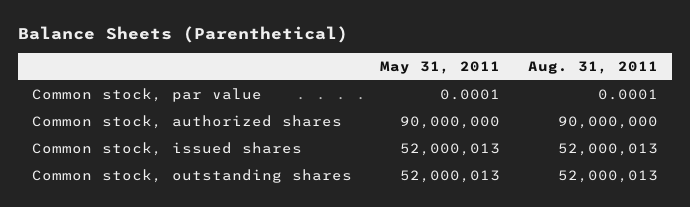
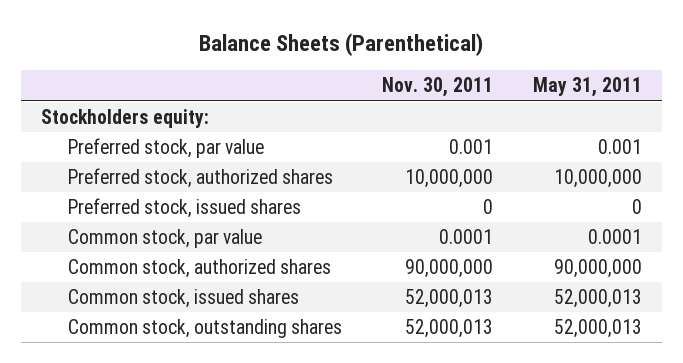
- | May 31, 2011 | Aug. 31, 2011
+ | Nov. 30, 2011 | May 31, 2011
+ Stockholders equity:
+ Preferred stock, par value | 0.001 | 0.001
+ Preferred stock, authorized shares | 10,000,000 | 10,000,000
+ Preferred stock, issued shares | 0 | 0

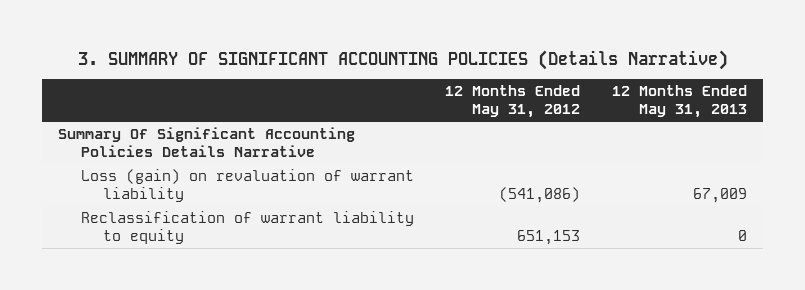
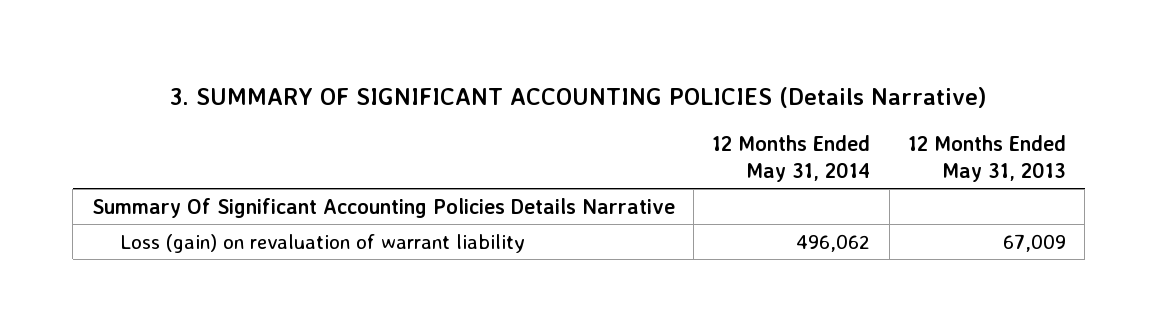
- | 12 Months Ended May 31, 2012 | 12 Months Ended May 31, 2013
+ | 12 Months Ended May 31, 2014 | 12 Months Ended May 31, 2013
- Reclassification of warrant liability to equity | 651,153 | 0

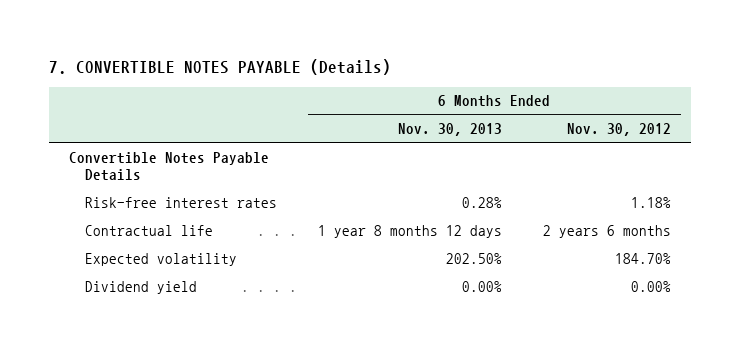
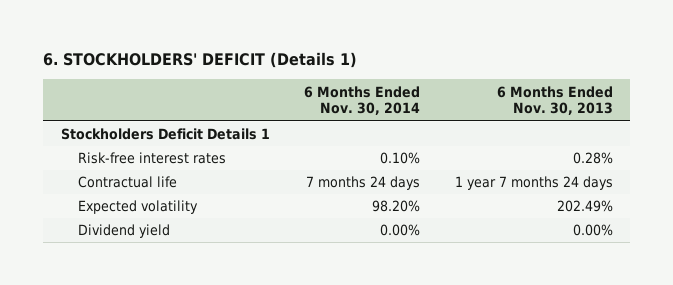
- 7. CONVERTIBLE NOTES PAYABLE (Details)
+ 6. STOCKHOLDERS' DEFICIT (Details 1)
- | 6 Months Ended Nov. 30, 2013 | 6 Months Ended Nov. 30, 2012
+ | 6 Months Ended Nov. 30, 2014 | 6 Months Ended Nov. 30, 2013
- Convertible Notes Payable Details
+ Stockholders Deficit Details 1
- Contractual life | 1 year 8 months 12 days | 2 years 6 months
- Expected volatility | 202.50% | 184.70%
+ Contractual life | 7 months 24 days | 1 year 7 months 24 days
+ Expected volatility | 98.20% | 202.49%

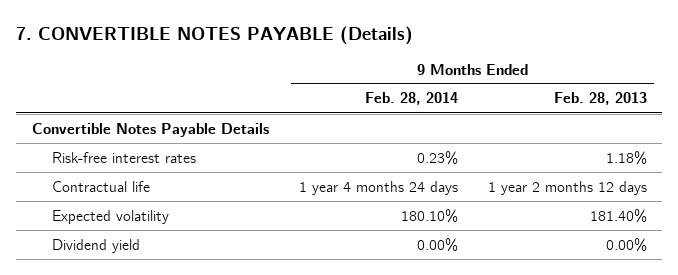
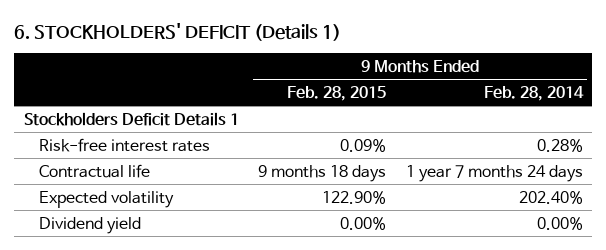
- 7. CONVERTIBLE NOTES PAYABLE (Details)
+ 6. STOCKHOLDERS' DEFICIT (Details 1)
- | 9 Months Ended Feb. 28, 2014 | 9 Months Ended Feb. 28, 2013
+ | 9 Months Ended Feb. 28, 2015 | 9 Months Ended Feb. 28, 2014
- Convertible Notes Payable Details
- Risk-free interest rates | 0.23% | 1.18%
- Contractual life | 1 year 4 months 24 days | 1 year 2 months 12 days
- Expected volatility | 180.10% | 181.40%
+ Stockholders Deficit Details 1
+ Risk-free interest rates | 0.09% | 0.28%
+ Contractual life | 9 months 18 days | 1 year 7 months 24 days
+ Expected volatility | 122.90% | 202.40%

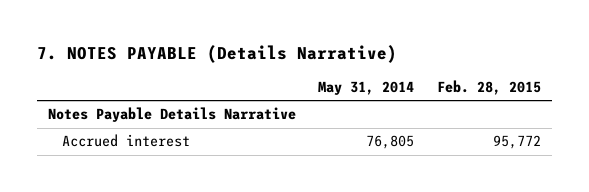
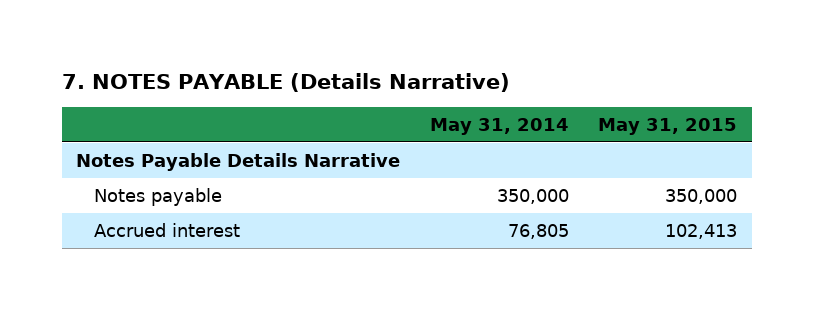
- | May 31, 2014 | Feb. 28, 2015
+ | May 31, 2014 | May 31, 2015
+ Notes payable | 350,000 | 350,000

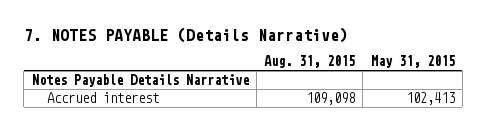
- | May 31, 2014 | May 31, 2015
+ | Aug. 31, 2015 | May 31, 2015
- Notes payable | 350,000 | 350,000

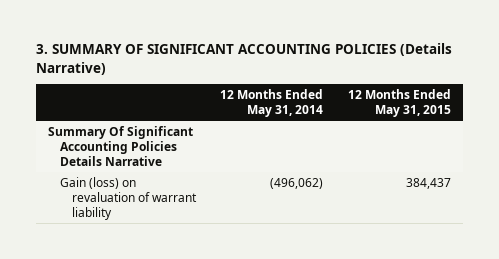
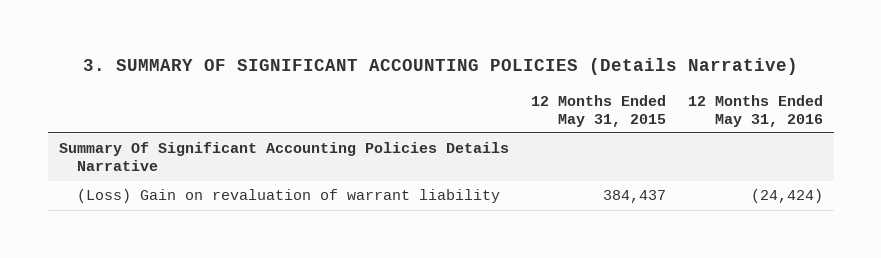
- | 12 Months Ended May 31, 2014 | 12 Months Ended May 31, 2015
+ | 12 Months Ended May 31, 2015 | 12 Months Ended May 31, 2016
- Gain (loss) on revaluation of warrant liability | (496,062) | 384,437
+ (Loss) Gain on revaluation of warrant liability | 384,437 | (24,424)

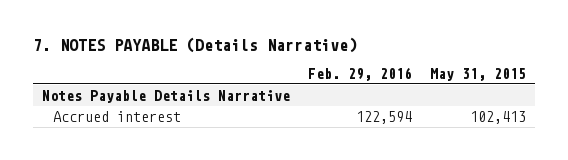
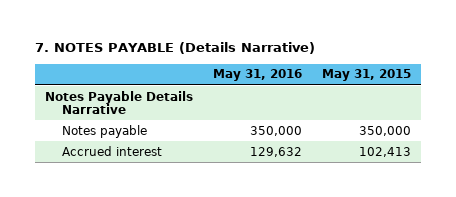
- | Feb. 29, 2016 | May 31, 2015
+ | May 31, 2016 | May 31, 2015
+ Notes payable | 350,000 | 350,000

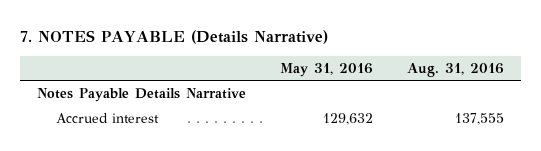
- | May 31, 2016 | May 31, 2015
+ | May 31, 2016 | Aug. 31, 2016
- Notes payable | 350,000 | 350,000

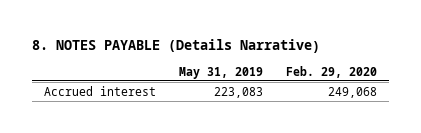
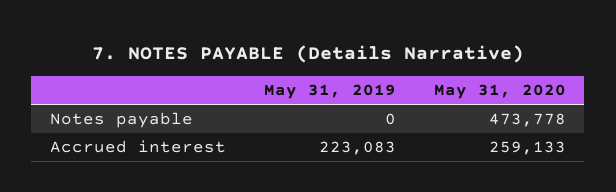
- 8. NOTES PAYABLE (Details Narrative)
+ 7. NOTES PAYABLE (Details Narrative)
- | May 31, 2019 | Feb. 29, 2020
+ | May 31, 2019 | May 31, 2020
+ Notes payable | 0 | 473,778

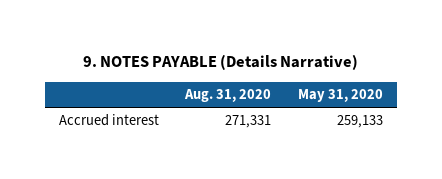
- 7. NOTES PAYABLE (Details Narrative)
+ 9. NOTES PAYABLE (Details Narrative)
- | May 31, 2019 | May 31, 2020
+ | Aug. 31, 2020 | May 31, 2020
- Notes payable | 0 | 473,778

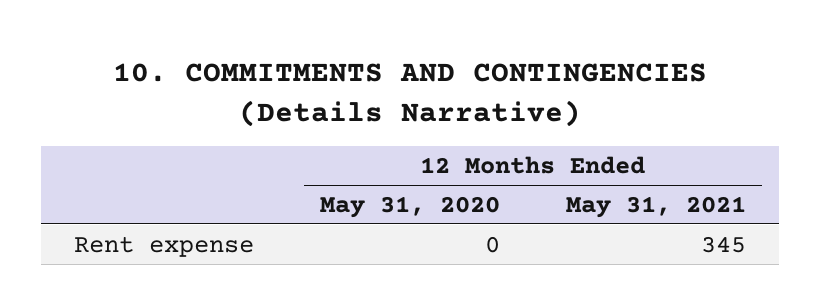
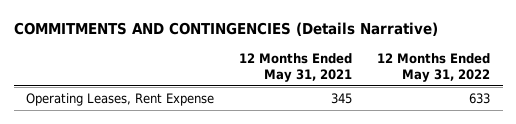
- 10. COMMITMENTS AND CONTINGENCIES (Details Narrative)
+ COMMITMENTS AND CONTINGENCIES (Details Narrative)
- | 12 Months Ended May 31, 2020 | 12 Months Ended May 31, 2021
+ | 12 Months Ended May 31, 2021 | 12 Months Ended May 31, 2022
- Rent expense | 0 | 345
+ Operating Leases, Rent Expense | 345 | 633

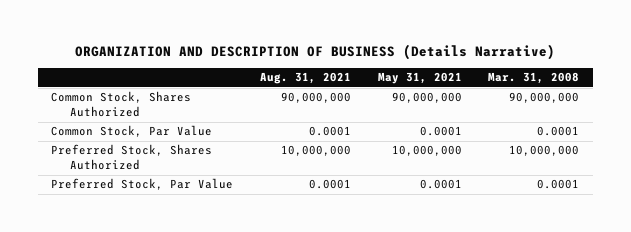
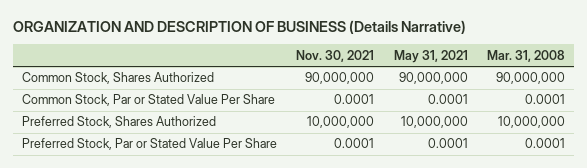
- | Aug. 31, 2021 | May 31, 2021 | Mar. 31, 2008
+ | Nov. 30, 2021 | May 31, 2021 | Mar. 31, 2008
- Common Stock, Par Value | 0.0001 | 0.0001 | 0.0001
+ Common Stock, Par or Stated Value Per Share | 0.0001 | 0.0001 | 0.0001
- Preferred Stock, Par Value | 0.0001 | 0.0001 | 0.0001
+ Preferred Stock, Par or Stated Value Per Share | 0.0001 | 0.0001 | 0.0001

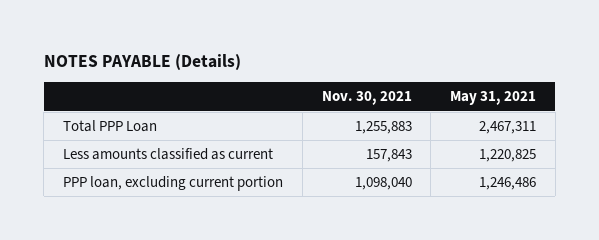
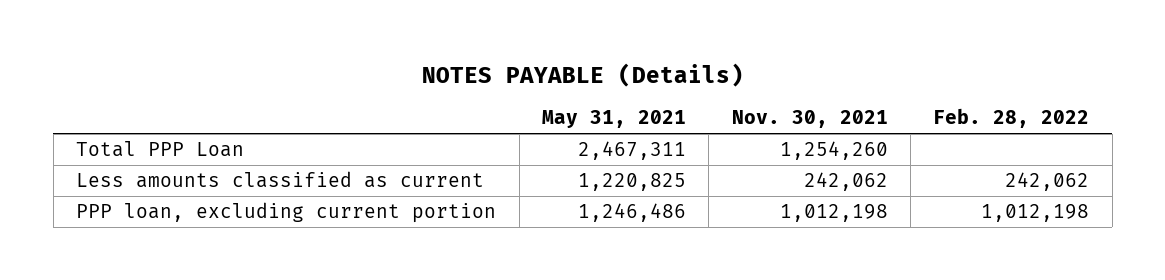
- | Nov. 30, 2021 | May 31, 2021
+ | May 31, 2021 | Nov. 30, 2021 | Feb. 28, 2022
- Total PPP Loan | 1,255,883 | 2,467,311
- Less amounts classified as current | 157,843 | 1,220,825
- PPP loan, excluding current portion | 1,098,040 | 1,246,486
+ Total PPP Loan | 2,467,311 | 1,254,260 |
+ Less amounts classified as current | 1,220,825 | 242,062 | 242,062
+ PPP loan, excluding current portion | 1,246,486 | 1,012,198 | 1,012,198

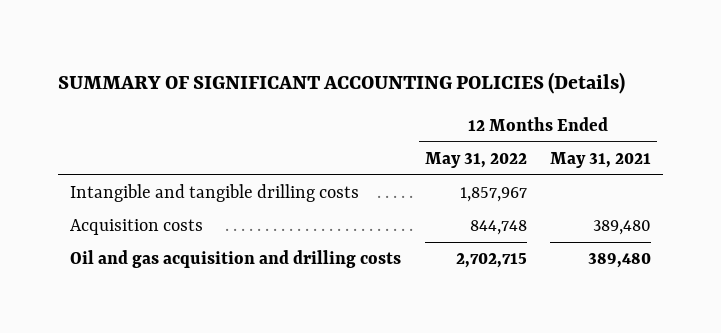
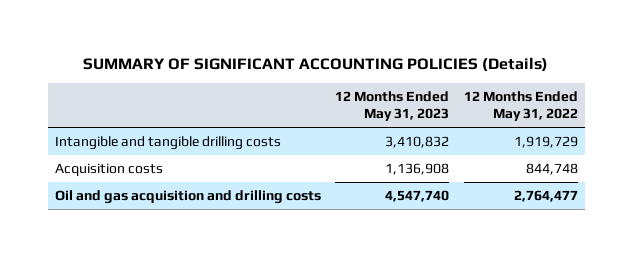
- | 12 Months Ended May 31, 2022 | 12 Months Ended May 31, 2021
+ | 12 Months Ended May 31, 2023 | 12 Months Ended May 31, 2022
- Intangible and tangible drilling costs | 1,857,967 |
+ Intangible and tangible drilling costs | 3,410,832 | 1,919,729
- Oil and gas acquisition and drilling costs | 2,702,715 | 389,480
+ Oil and gas acquisition and drilling costs | 4,547,740 | 2,764,477

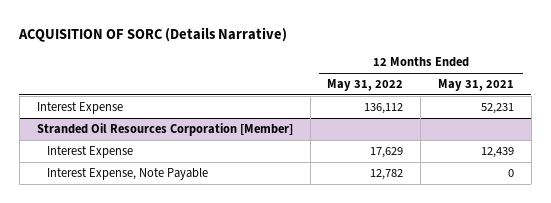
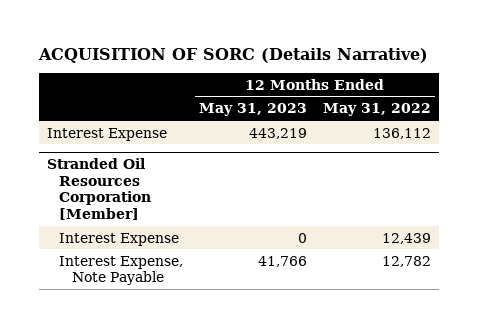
- | 12 Months Ended May 31, 2022 | 12 Months Ended May 31, 2021
+ | 12 Months Ended May 31, 2023 | 12 Months Ended May 31, 2022
@ Stranded Oil Resources Corporation [Member]
- Interest Expense | 17,629 | 12,439
+ Interest Expense | 0 | 12,439

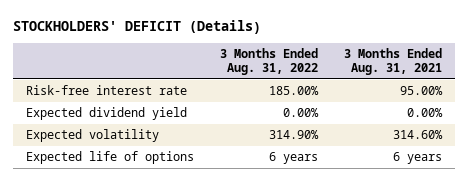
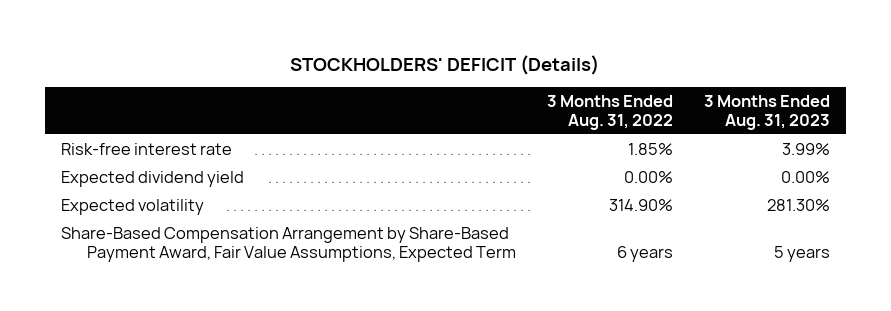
- | 3 Months Ended Aug. 31, 2022 | 3 Months Ended Aug. 31, 2021
+ | 3 Months Ended Aug. 31, 2022 | 3 Months Ended Aug. 31, 2023
- Risk-free interest rate | 185.00% | 95.00%
+ Risk-free interest rate | 1.85% | 3.99%
- Expected life of options | 6 years | 6 years
+ Share-Based Compensation Arrangement by Share-Based Payment Award, Fair Value Assumptions, Expected Term | 6 years | 5 years

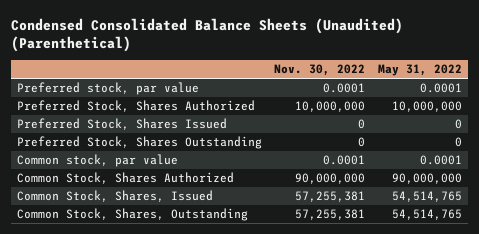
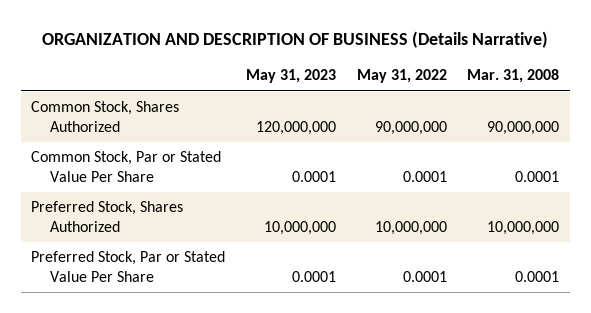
- Condensed Consolidated Balance Sheets (Unaudited) (Parenthetical)
+ ORGANIZATION AND DESCRIPTION OF BUSINESS (Details Narrative)
- | Nov. 30, 2022 | May 31, 2022
+ | May 31, 2023 | May 31, 2022 | Mar. 31, 2008
- Preferred stock, par value | 0.0001 | 0.0001
- Preferred Stock, Shares Issued | 0 | 0
- Preferred Stock, Shares Outstanding | 0 | 0
- Common stock, par value | 0.0001 | 0.0001
- Common Stock, Shares, Issued | 57,255,381 | 54,514,765
- Common Stock, Shares, Outstanding | 57,255,381 | 54,514,765
+ Common Stock, Par or Stated Value Per Share | 0.0001 | 0.0001 | 0.0001
moved down: Preferred Stock, Shares Authorized | 10,000,000 | 10,000,000 | 10,000,000
+ Preferred Stock, Par or Stated Value Per Share | 0.0001 | 0.0001 | 0.0001

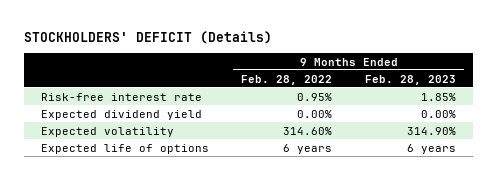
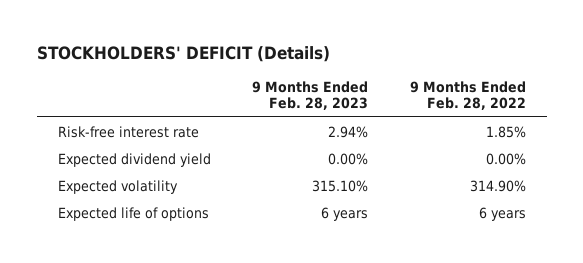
- | 9 Months Ended Feb. 28, 2022 | 9 Months Ended Feb. 28, 2023
+ | 9 Months Ended Feb. 28, 2023 | 9 Months Ended Feb. 28, 2022
- Risk-free interest rate | 0.95% | 1.85%
+ Risk-free interest rate | 2.94% | 1.85%
- Expected volatility | 314.60% | 314.90%
+ Expected volatility | 315.10% | 314.90%

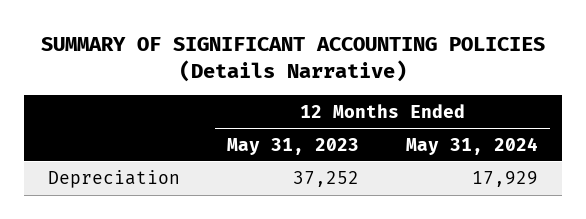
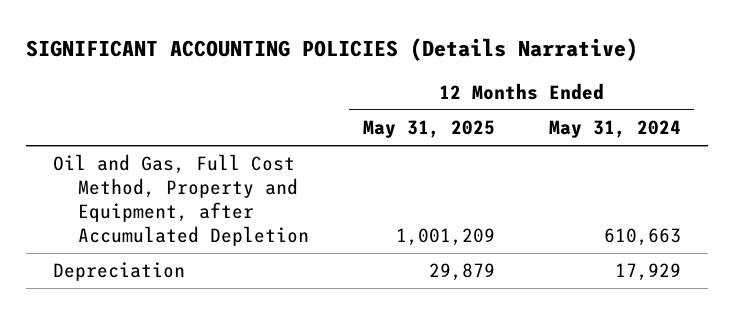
- SUMMARY OF SIGNIFICANT ACCOUNTING POLICIES (Details Narrative)
+ SIGNIFICANT ACCOUNTING POLICIES (Details Narrative)
- | 12 Months Ended May 31, 2023 | 12 Months Ended May 31, 2024
+ | 12 Months Ended May 31, 2025 | 12 Months Ended May 31, 2024
+ Oil and Gas, Full Cost Method, Property and Equipment, after Accumulated Depletion | 1,001,209 | 610,663

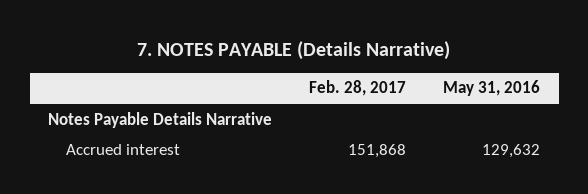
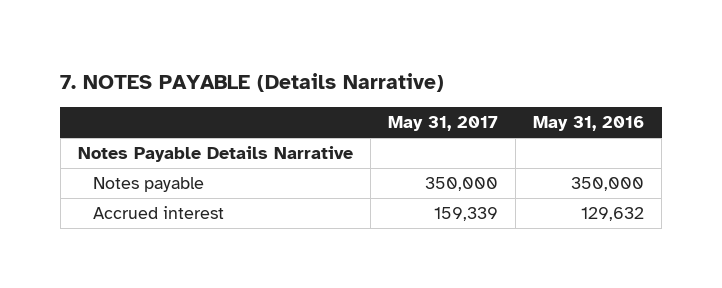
- | Feb. 28, 2017 | May 31, 2016
+ | May 31, 2017 | May 31, 2016
+ Notes payable | 350,000 | 350,000

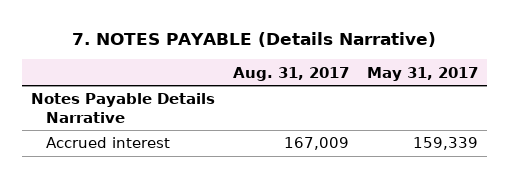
- | May 31, 2017 | May 31, 2016
+ | Aug. 31, 2017 | May 31, 2017
- Notes payable | 350,000 | 350,000

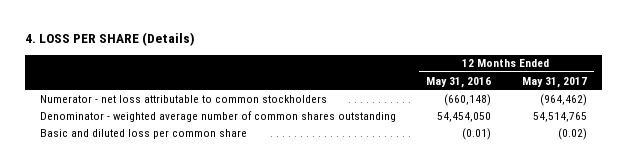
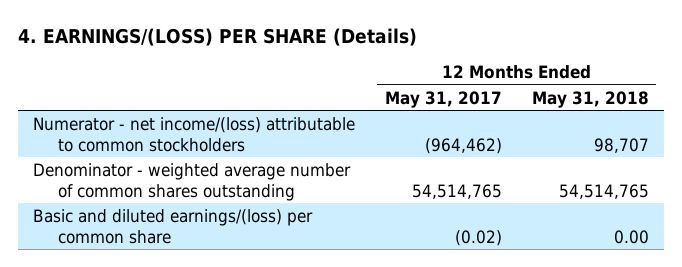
- 4. LOSS PER SHARE (Details)
+ 4. EARNINGS/(LOSS) PER SHARE (Details)
- | 12 Months Ended May 31, 2016 | 12 Months Ended May 31, 2017
+ | 12 Months Ended May 31, 2017 | 12 Months Ended May 31, 2018
- Numerator - net loss attributable to common stockholders | (660,148) | (964,462)
+ Numerator - net income/(loss) attributable to common stockholders | (964,462) | 98,707
- Basic and diluted loss per common share | (0.01) | (0.02)
+ Basic and diluted earnings/(loss) per common share | (0.02) | 0.00

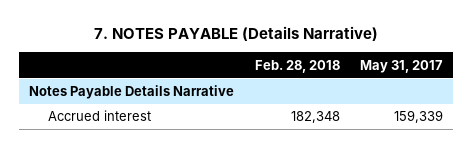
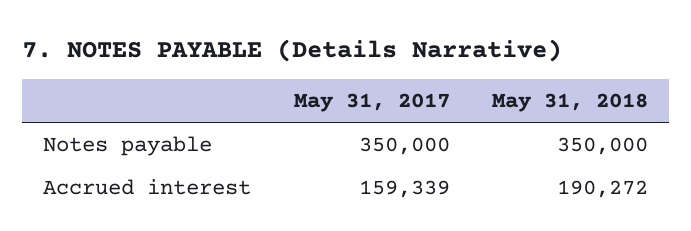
- | Feb. 28, 2018 | May 31, 2017
+ | May 31, 2017 | May 31, 2018
- Notes Payable Details Narrative
+ Notes payable | 350,000 | 350,000

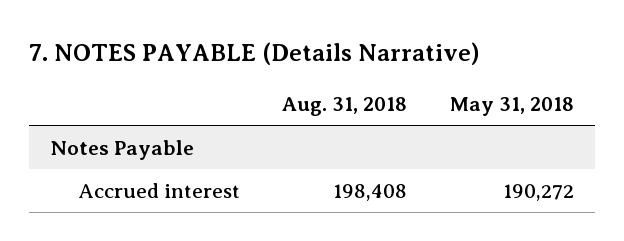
- | May 31, 2017 | May 31, 2018
+ | Aug. 31, 2018 | May 31, 2018
- Notes payable | 350,000 | 350,000
+ Notes Payable

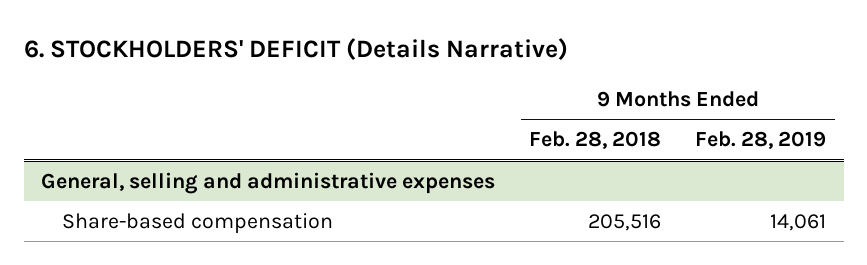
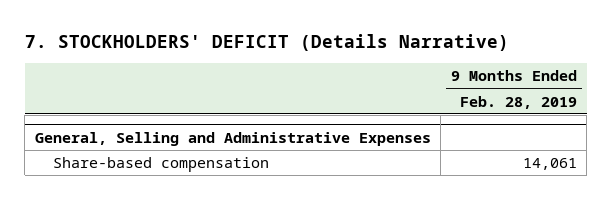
- 6. STOCKHOLDERS' DEFICIT (Details Narrative)
+ 7. STOCKHOLDERS' DEFICIT (Details Narrative)
- | 9 Months Ended Feb. 28, 2018 | 9 Months Ended Feb. 28, 2019
+ | 9 Months Ended Feb. 28, 2019
- General, selling and administrative expenses
+ General, Selling and Administrative Expenses

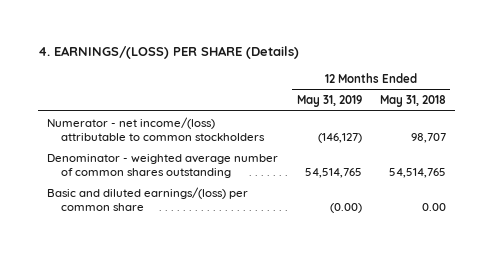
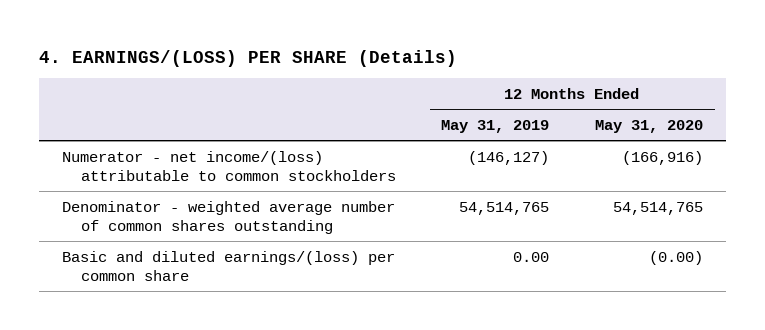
- | 12 Months Ended May 31, 2019 | 12 Months Ended May 31, 2018
+ | 12 Months Ended May 31, 2019 | 12 Months Ended May 31, 2020
- Basic and diluted earnings/(loss) per common share | (0.00) | 0.00
+ Basic and diluted earnings/(loss) per common share | 0.00 | (0.00)

